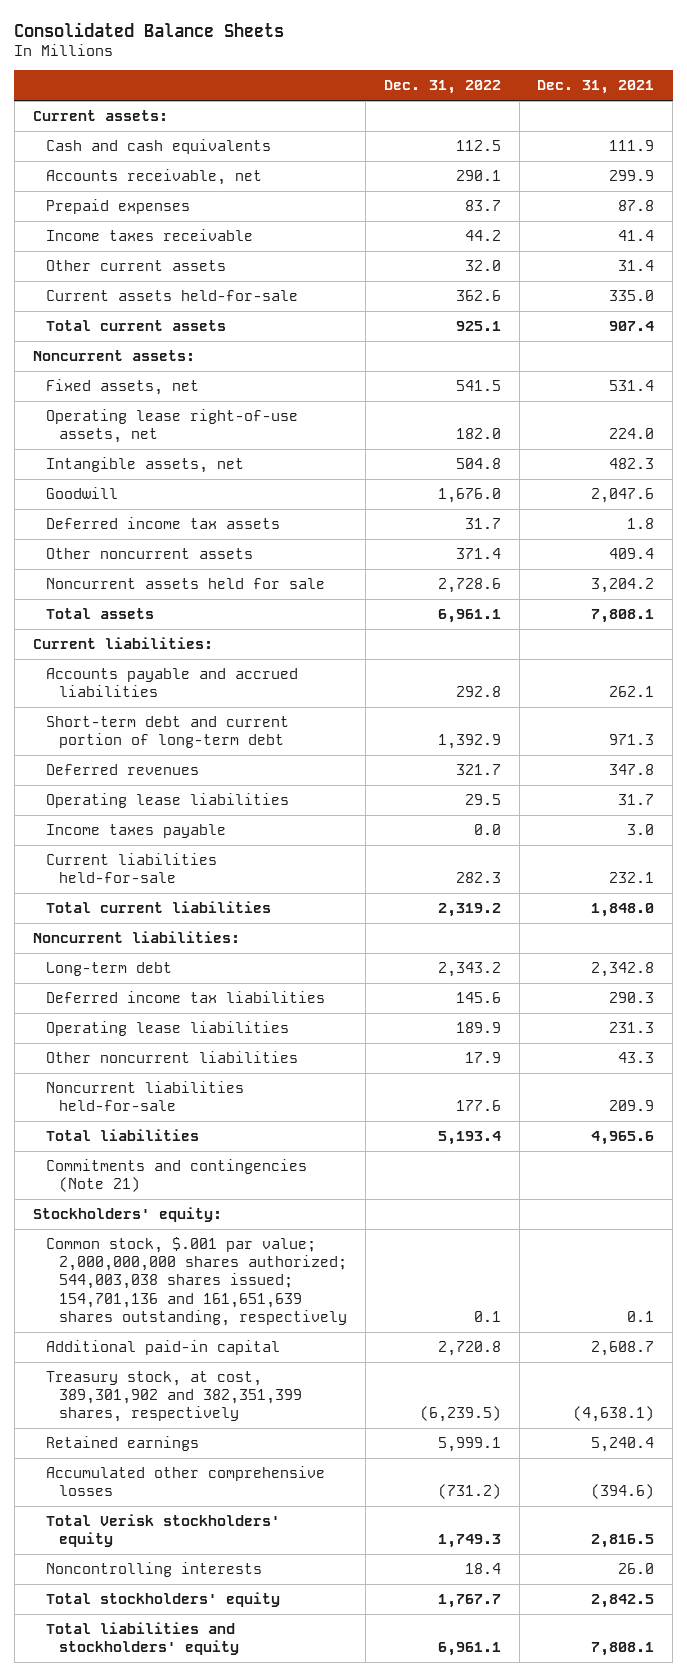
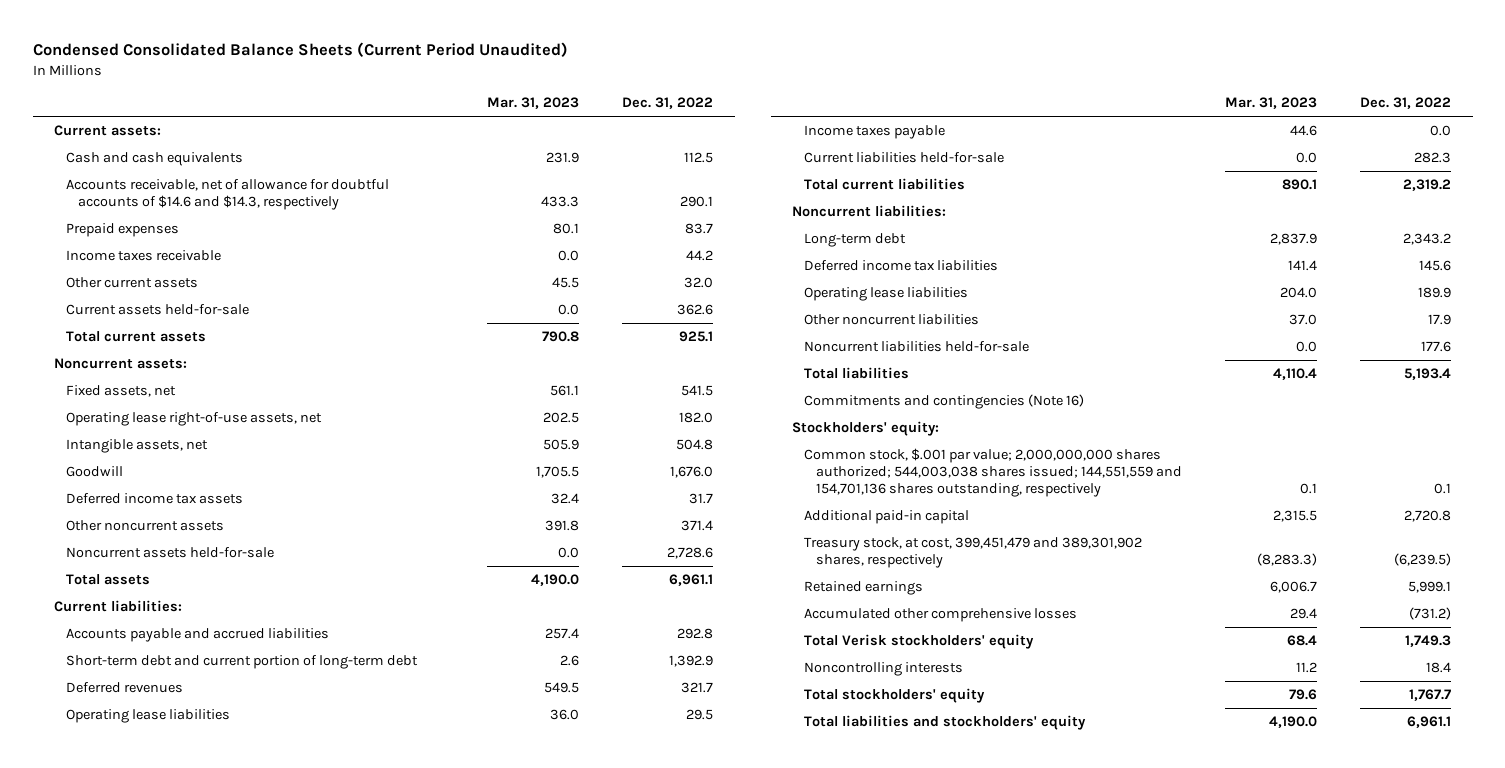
- Consolidated Balance Sheets
+ Condensed Consolidated Balance Sheets (Current Period Unaudited)
- | Dec. 31, 2022 | Dec. 31, 2021
+ | Mar. 31, 2023 | Dec. 31, 2022
- Accounts receivable, net | 290.1 | 299.9
+ Accounts receivable, net of allowance for doubtful accounts of $14.6 and $14.3, respectively | 433.3 | 290.1
- Noncurrent assets held for sale | 2,728.6 | 3,204.2
+ Noncurrent assets held-for-sale | 0.0 | 2,728.6
- Commitments and contingencies (Note 21)
+ Commitments and contingencies (Note 16)
- Common stock, $.001 par value; 2,000,000,000 shares authorized; 544,003,038 shares issued; 154,701,136 and 161,651,639 shares outstanding, respectively | 0.1 | 0.1
+ Common stock, $.001 par value; 2,000,000,000 shares authorized; 544,003,038 shares issued; 144,551,559 and 154,701,136 shares outstanding, respectively | 0.1 | 0.1
- Treasury stock, at cost, 389,301,902 and 382,351,399 shares, respectively | (6,239.5) | (4,638.1)
+ Treasury stock, at cost, 399,451,479 and 389,301,902 shares, respectively | (8,283.3) | (6,239.5)

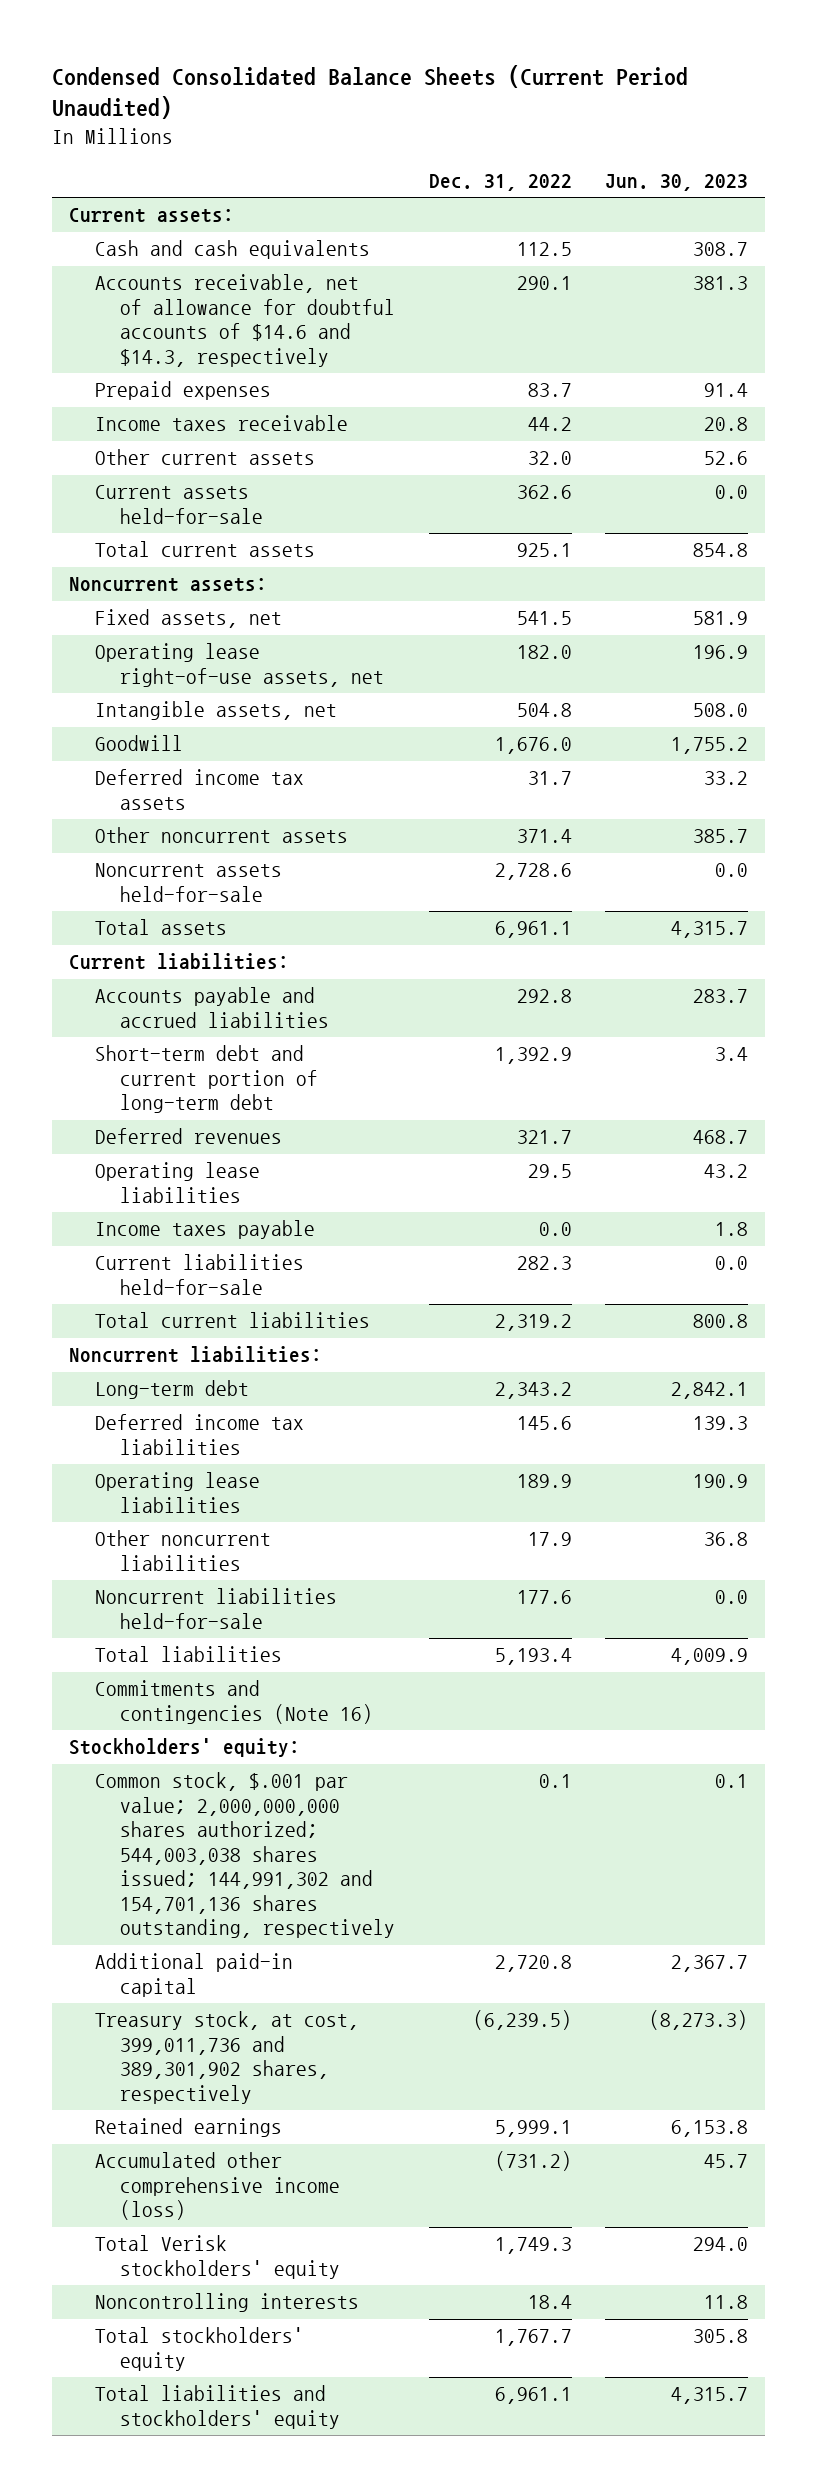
- | Mar. 31, 2023 | Dec. 31, 2022
+ | Dec. 31, 2022 | Jun. 30, 2023
- Common stock, $.001 par value; 2,000,000,000 shares authorized; 544,003,038 shares issued; 144,551,559 and 154,701,136 shares outstanding, respectively | 0.1 | 0.1
+ Common stock, $.001 par value; 2,000,000,000 shares authorized; 544,003,038 shares issued; 144,991,302 and 154,701,136 shares outstanding, respectively | 0.1 | 0.1
- Treasury stock, at cost, 399,451,479 and 389,301,902 shares, respectively | (8,283.3) | (6,239.5)
+ Treasury stock, at cost, 399,011,736 and 389,301,902 shares, respectively | (6,239.5) | (8,273.3)
- Accumulated other comprehensive losses | 29.4 | (731.2)
+ Accumulated other comprehensive income (loss) | (731.2) | 45.7

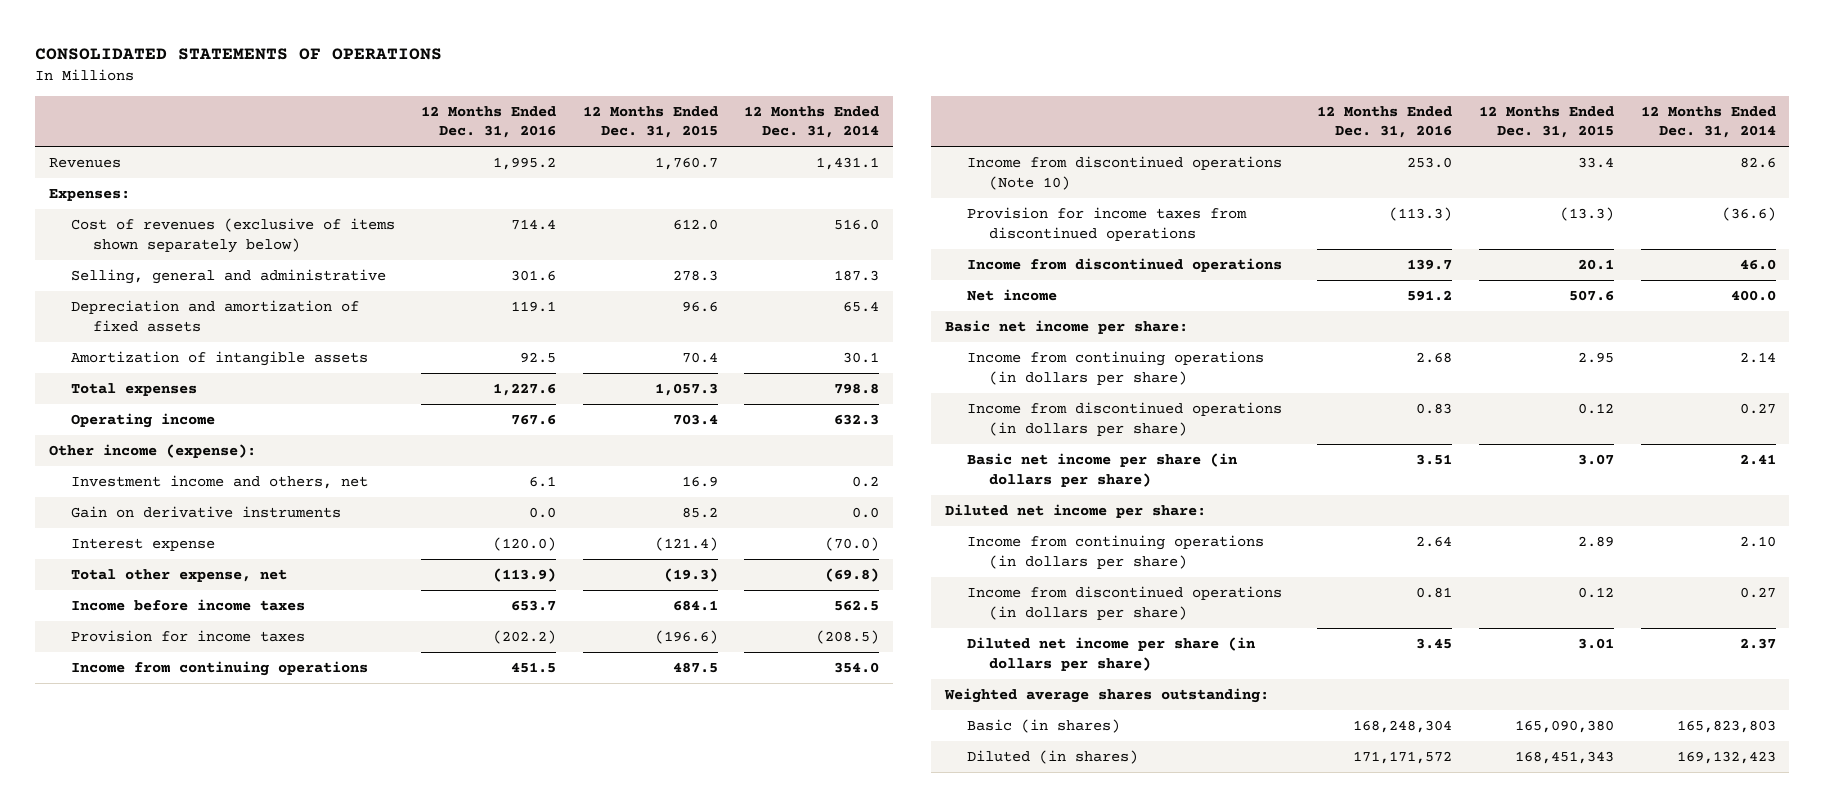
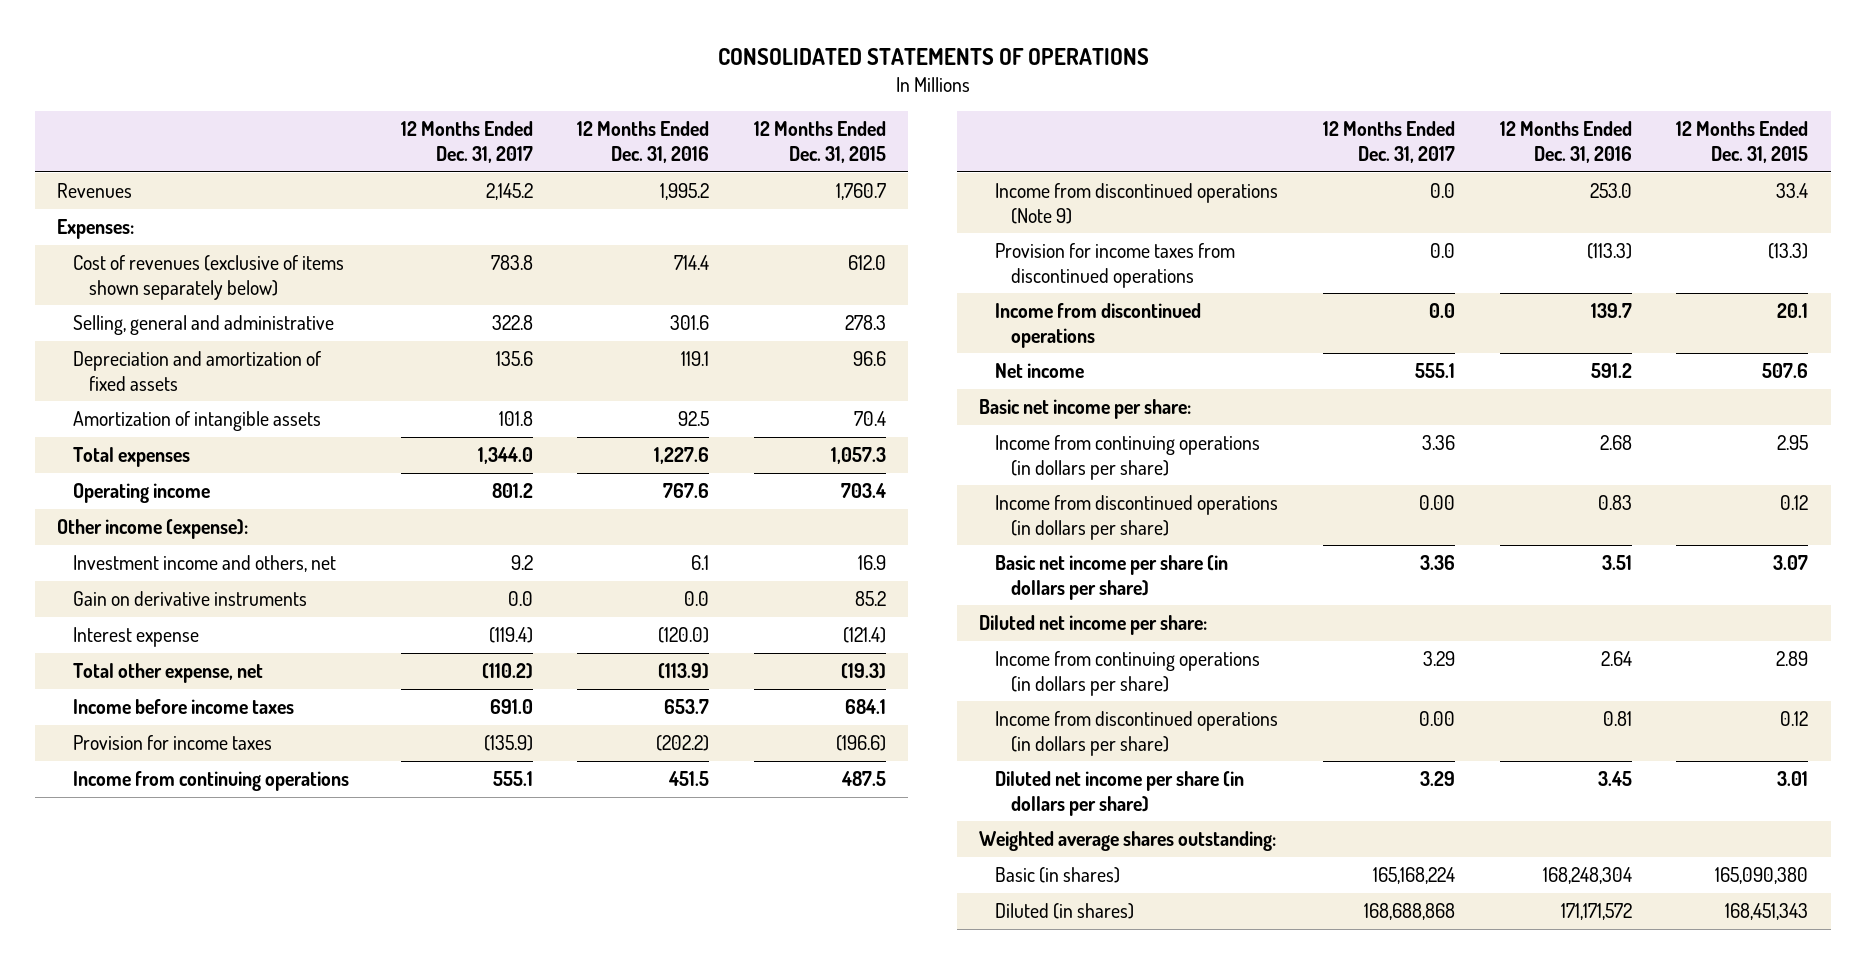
- | 12 Months Ended Dec. 31, 2016 | 12 Months Ended Dec. 31, 2015 | 12 Months Ended Dec. 31, 2014
+ | 12 Months Ended Dec. 31, 2017 | 12 Months Ended Dec. 31, 2016 | 12 Months Ended Dec. 31, 2015
- Income from discontinued operations (Note 10) | 253.0 | 33.4 | 82.6
+ Income from discontinued operations (Note 9) | 0.0 | 253.0 | 33.4

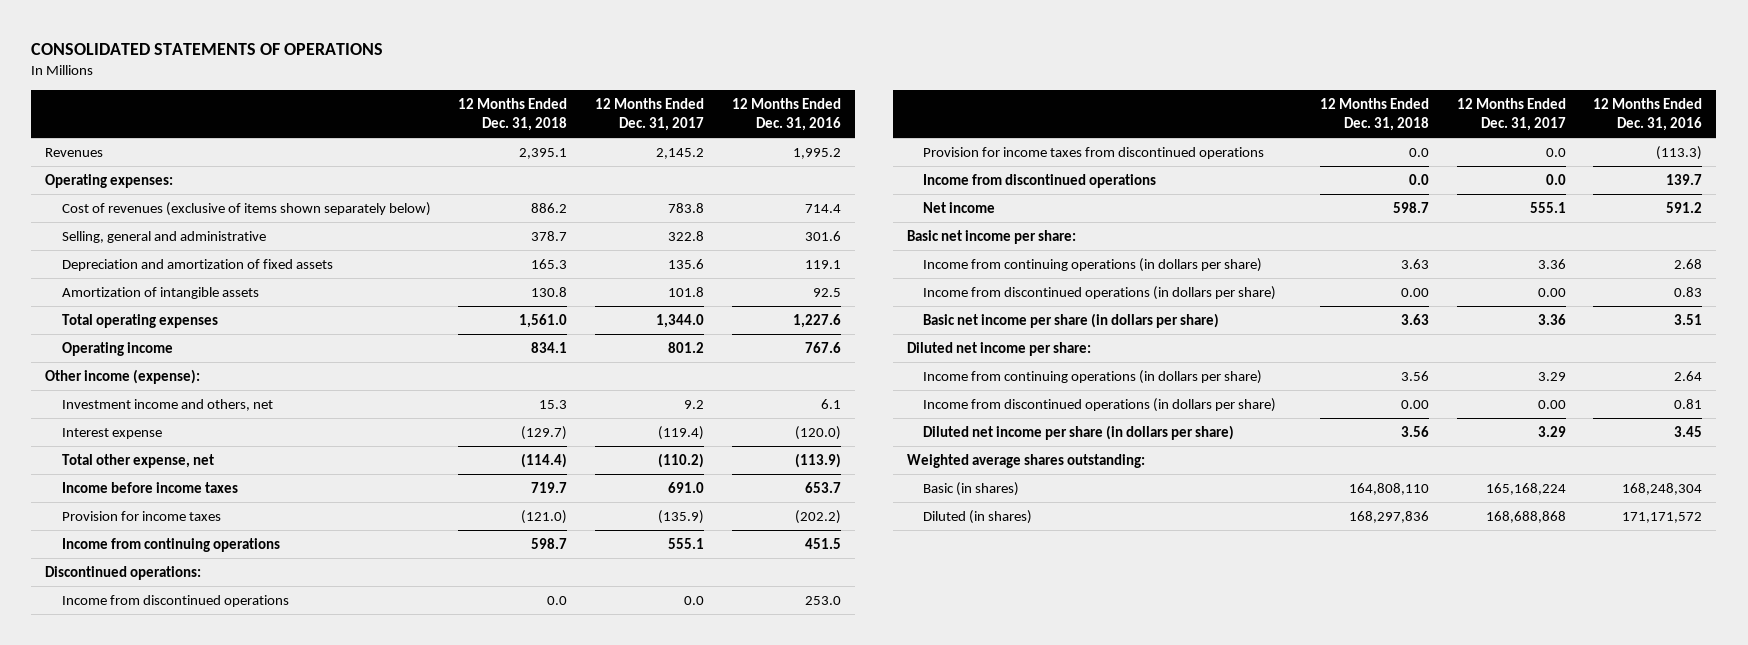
- | 12 Months Ended Dec. 31, 2017 | 12 Months Ended Dec. 31, 2016 | 12 Months Ended Dec. 31, 2015
+ | 12 Months Ended Dec. 31, 2018 | 12 Months Ended Dec. 31, 2017 | 12 Months Ended Dec. 31, 2016
- Expenses:
+ Operating expenses:
- Total expenses | 1,344.0 | 1,227.6 | 1,057.3
+ Total operating expenses | 1,561.0 | 1,344.0 | 1,227.6
- Gain on derivative instruments | 0.0 | 0.0 | 85.2
- Income from discontinued operations (Note 9) | 0.0 | 253.0 | 33.4
+ Discontinued operations:
+ Income from discontinued operations | 0.0 | 0.0 | 253.0

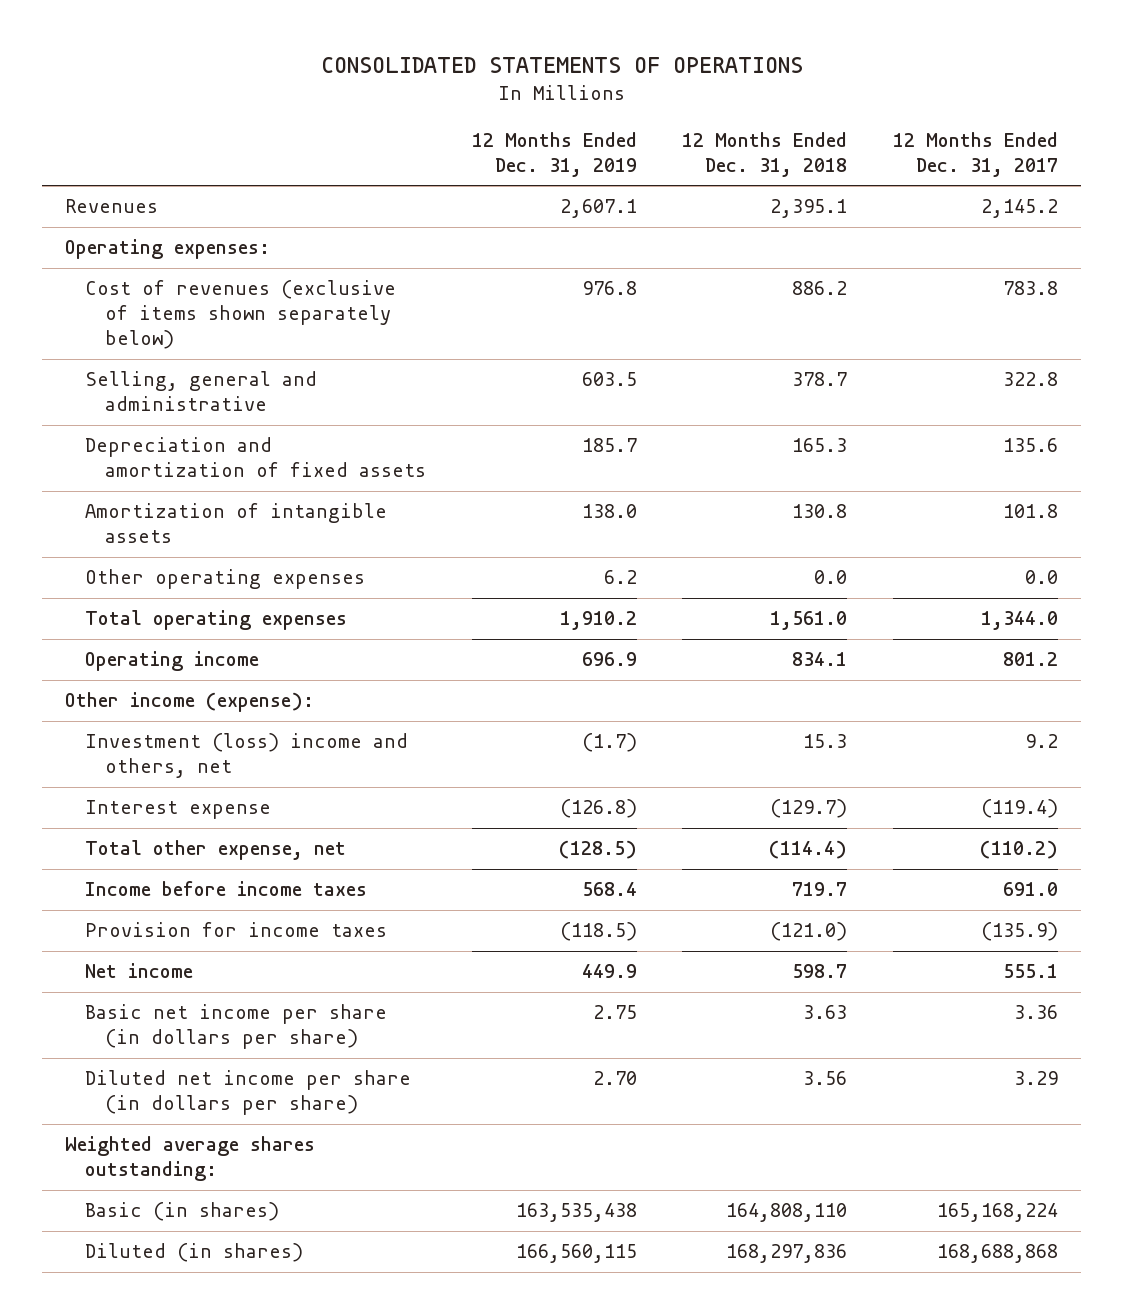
- | 12 Months Ended Dec. 31, 2018 | 12 Months Ended Dec. 31, 2017 | 12 Months Ended Dec. 31, 2016
+ | 12 Months Ended Dec. 31, 2019 | 12 Months Ended Dec. 31, 2018 | 12 Months Ended Dec. 31, 2017
+ Other operating expenses | 6.2 | 0.0 | 0.0
- Investment income and others, net | 15.3 | 9.2 | 6.1
+ Investment (loss) income and others, net | (1.7) | 15.3 | 9.2
- Income from continuing operations | 598.7 | 555.1 | 451.5
- Discontinued operations:
- Income from discontinued operations | 0.0 | 0.0 | 253.0
- Provision for income taxes from discontinued operations | 0.0 | 0.0 | (113.3)
- Income from discontinued operations | 0.0 | 0.0 | 139.7
- Basic net income per share:
- Income from continuing operations (in dollars per share) | 3.63 | 3.36 | 2.68
- Income from discontinued operations (in dollars per share) | 0.00 | 0.00 | 0.83
- Diluted net income per share:
- Income from continuing operations (in dollars per share) | 3.56 | 3.29 | 2.64
- Income from discontinued operations (in dollars per share) | 0.00 | 0.00 | 0.81

